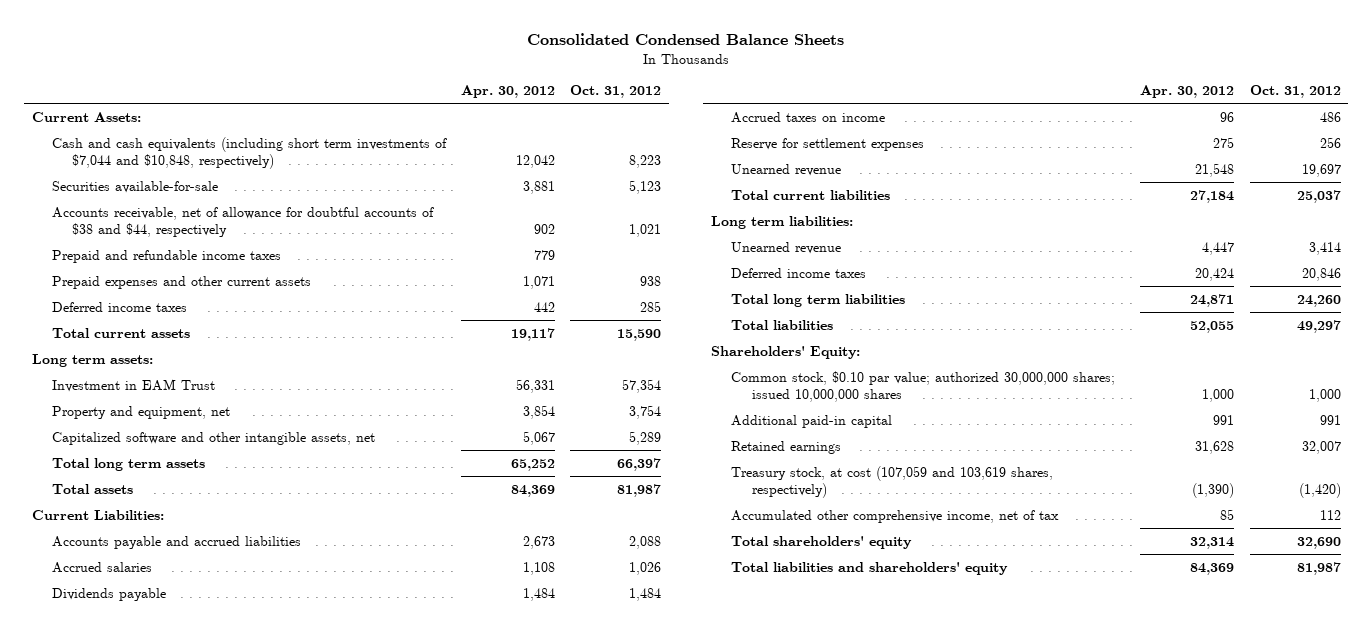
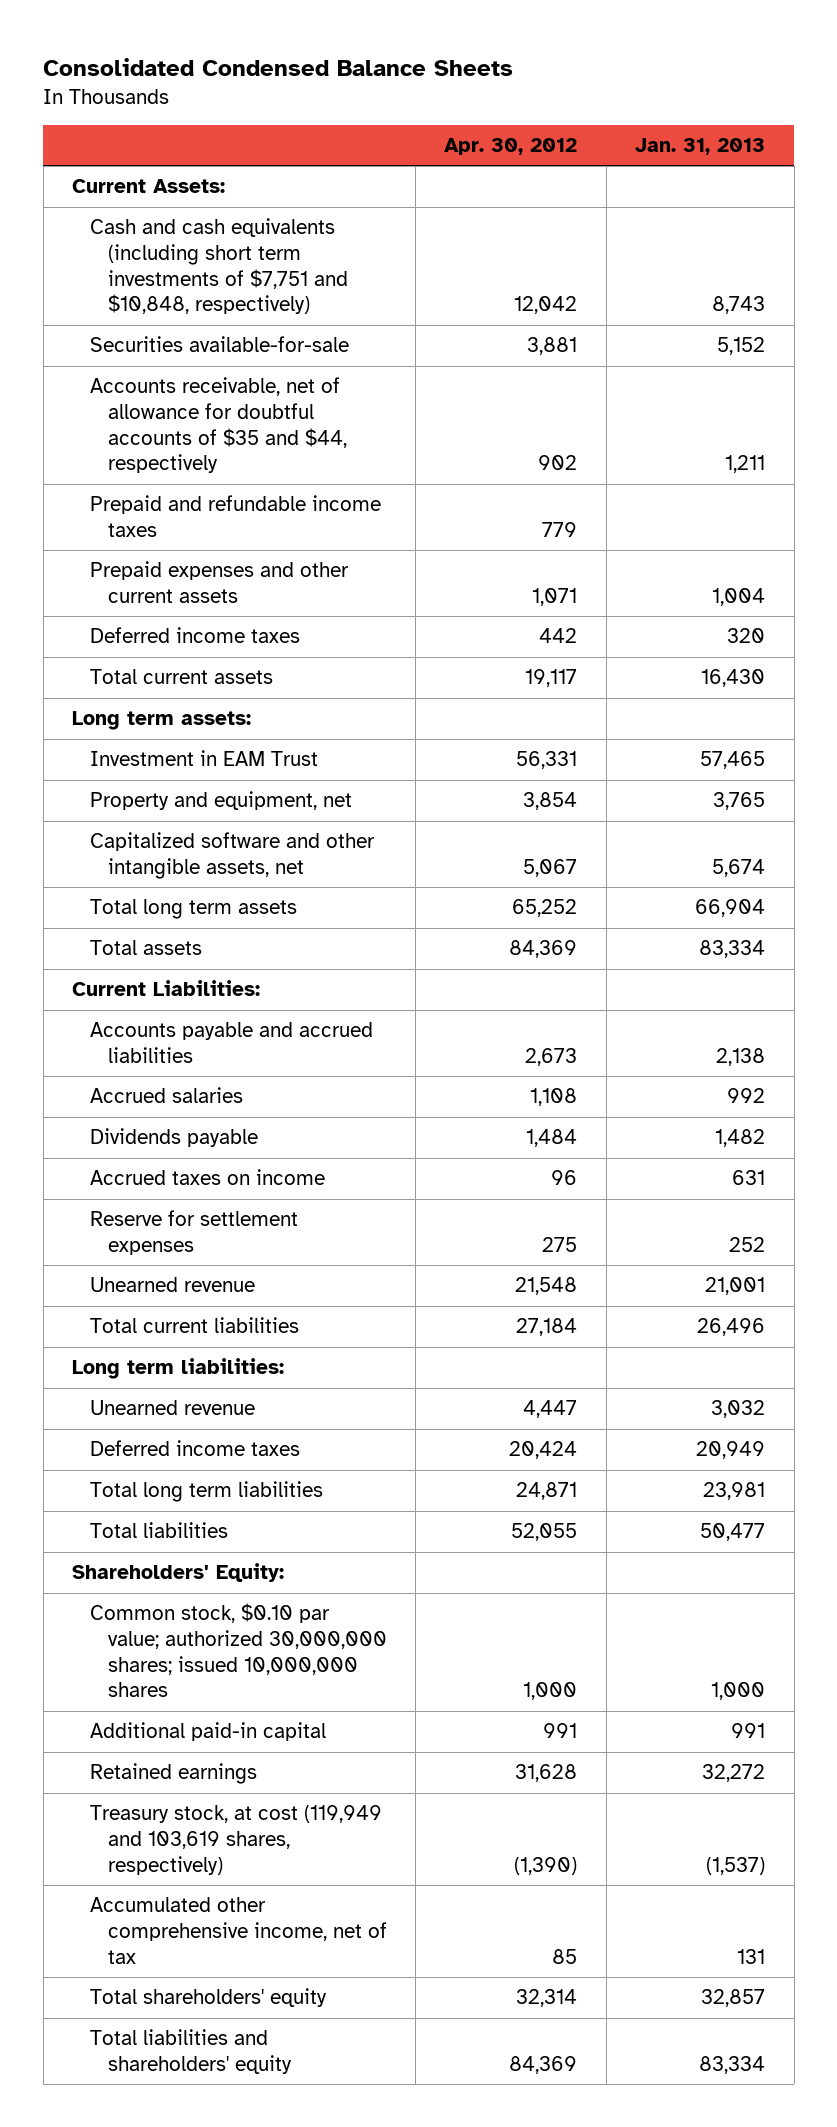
- | Apr. 30, 2012 | Oct. 31, 2012
+ | Apr. 30, 2012 | Jan. 31, 2013
- Cash and cash equivalents (including short term investments of $7,044 and $10,848, respectively) | 12,042 | 8,223
+ Cash and cash equivalents (including short term investments of $7,751 and $10,848, respectively) | 12,042 | 8,743
- Accounts receivable, net of allowance for doubtful accounts of $38 and $44, respectively | 902 | 1,021
+ Accounts receivable, net of allowance for doubtful accounts of $35 and $44, respectively | 902 | 1,211
- Treasury stock, at cost (107,059 and 103,619 shares, respectively) | (1,390) | (1,420)
+ Treasury stock, at cost (119,949 and 103,619 shares, respectively) | (1,390) | (1,537)

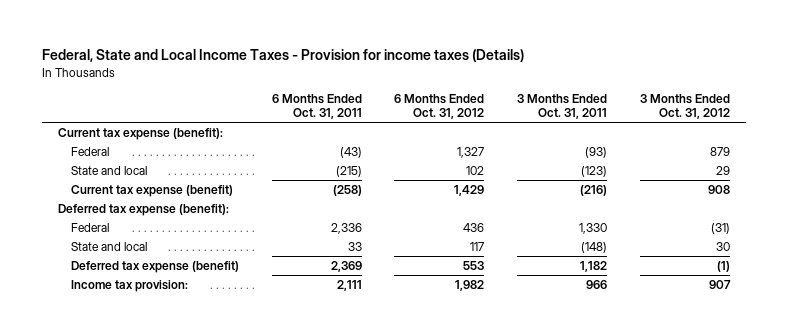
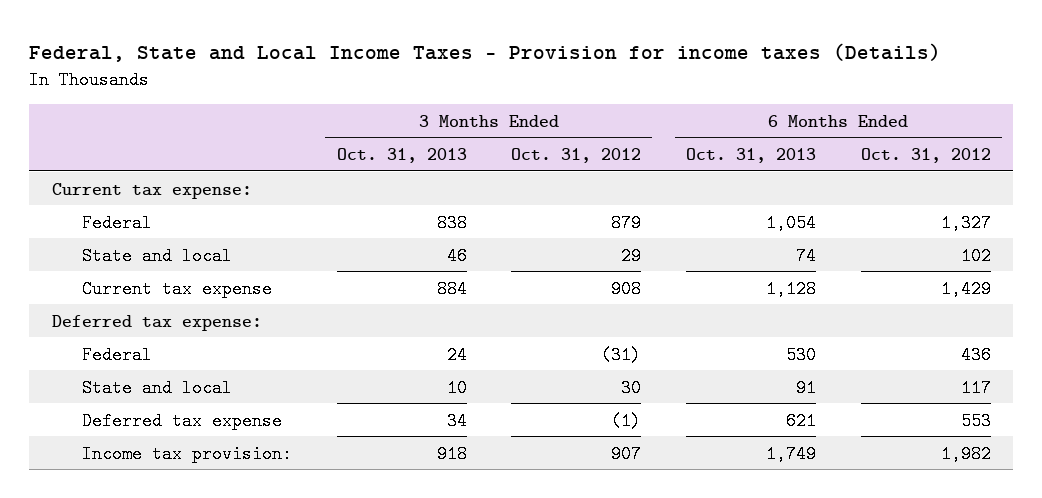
- | 6 Months Ended Oct. 31, 2011 | 6 Months Ended Oct. 31, 2012 | 3 Months Ended Oct. 31, 2011 | 3 Months Ended Oct. 31, 2012
+ | 3 Months Ended Oct. 31, 2013 | 3 Months Ended Oct. 31, 2012 | 6 Months Ended Oct. 31, 2013 | 6 Months Ended Oct. 31, 2012
- Current tax expense (benefit):
+ Current tax expense:
- Current tax expense (benefit) | (258) | 1,429 | (216) | 908
- Deferred tax expense (benefit):
+ Current tax expense | 884 | 908 | 1,128 | 1,429
+ Deferred tax expense:
- Deferred tax expense (benefit) | 2,369 | 553 | 1,182 | (1)
+ Deferred tax expense | 34 | (1) | 621 | 553

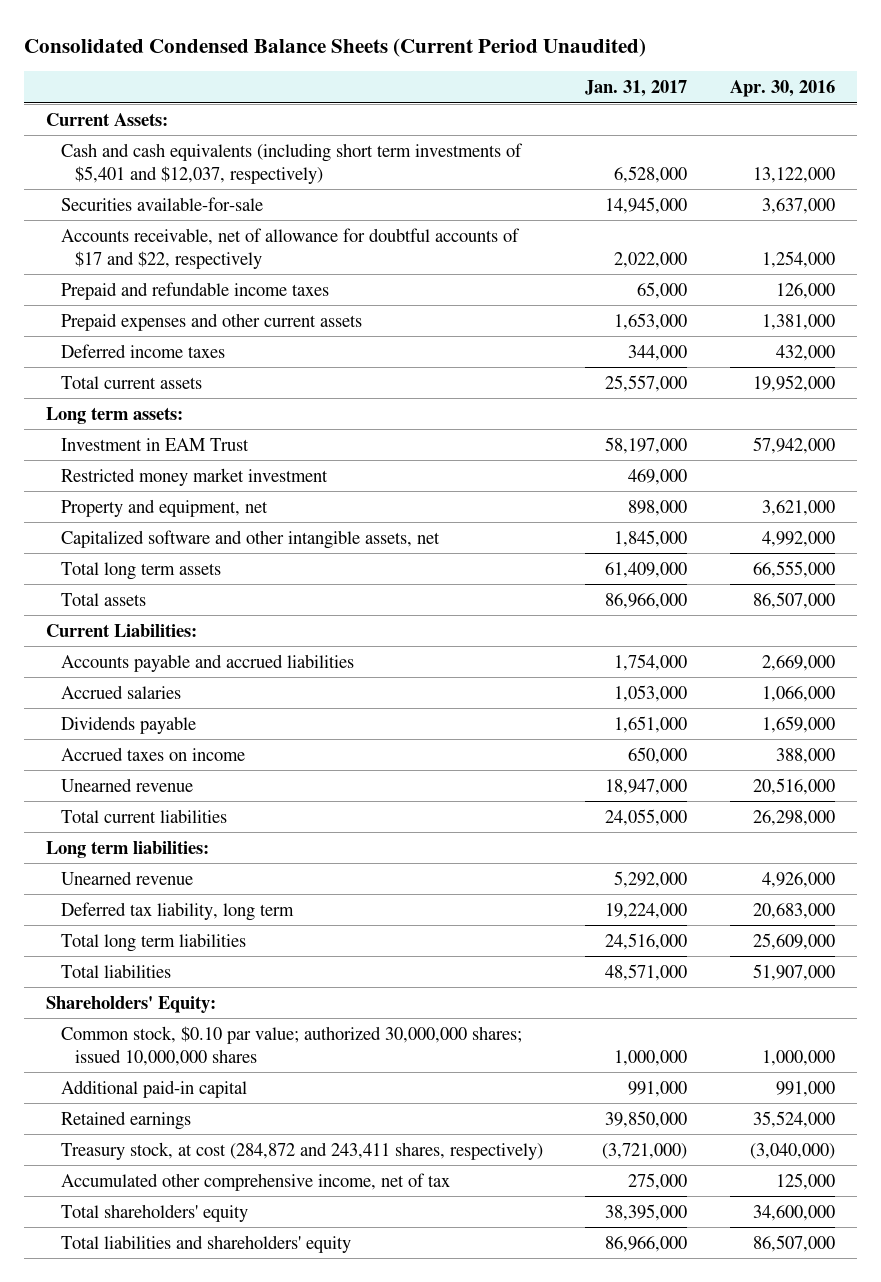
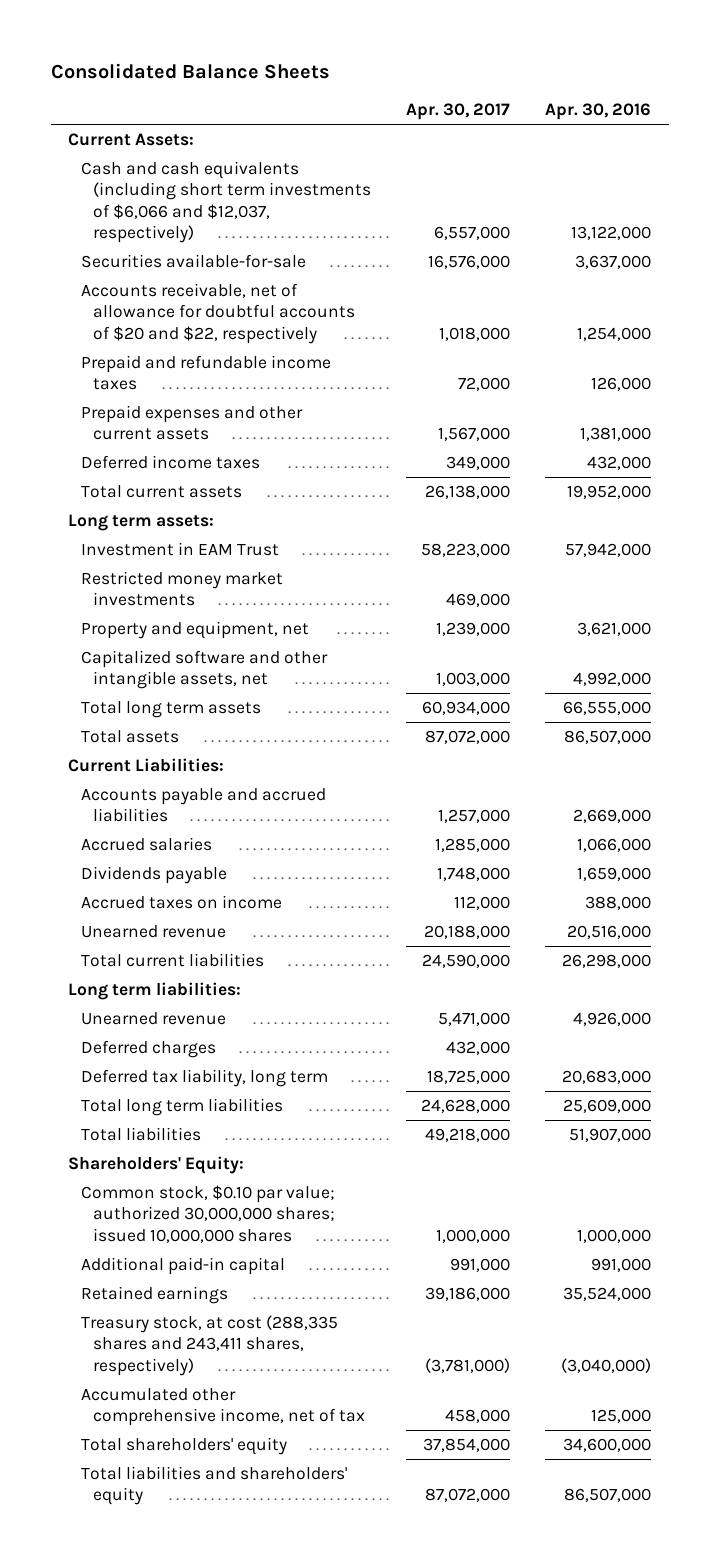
- Consolidated Condensed Balance Sheets (Current Period Unaudited)
+ Consolidated Balance Sheets
- | Jan. 31, 2017 | Apr. 30, 2016
+ | Apr. 30, 2017 | Apr. 30, 2016
- Cash and cash equivalents (including short term investments of $5,401 and $12,037, respectively) | 6,528,000 | 13,122,000
+ Cash and cash equivalents (including short term investments of $6,066 and $12,037, respectively) | 6,557,000 | 13,122,000
- Accounts receivable, net of allowance for doubtful accounts of $17 and $22, respectively | 2,022,000 | 1,254,000
+ Accounts receivable, net of allowance for doubtful accounts of $20 and $22, respectively | 1,018,000 | 1,254,000
- Restricted money market investment | 469,000 |
+ Restricted money market investments | 469,000 |
+ Deferred charges | 432,000 |
- Treasury stock, at cost (284,872 and 243,411 shares, respectively) | (3,721,000) | (3,040,000)
+ Treasury stock, at cost (288,335 shares and 243,411 shares, respectively) | (3,781,000) | (3,040,000)

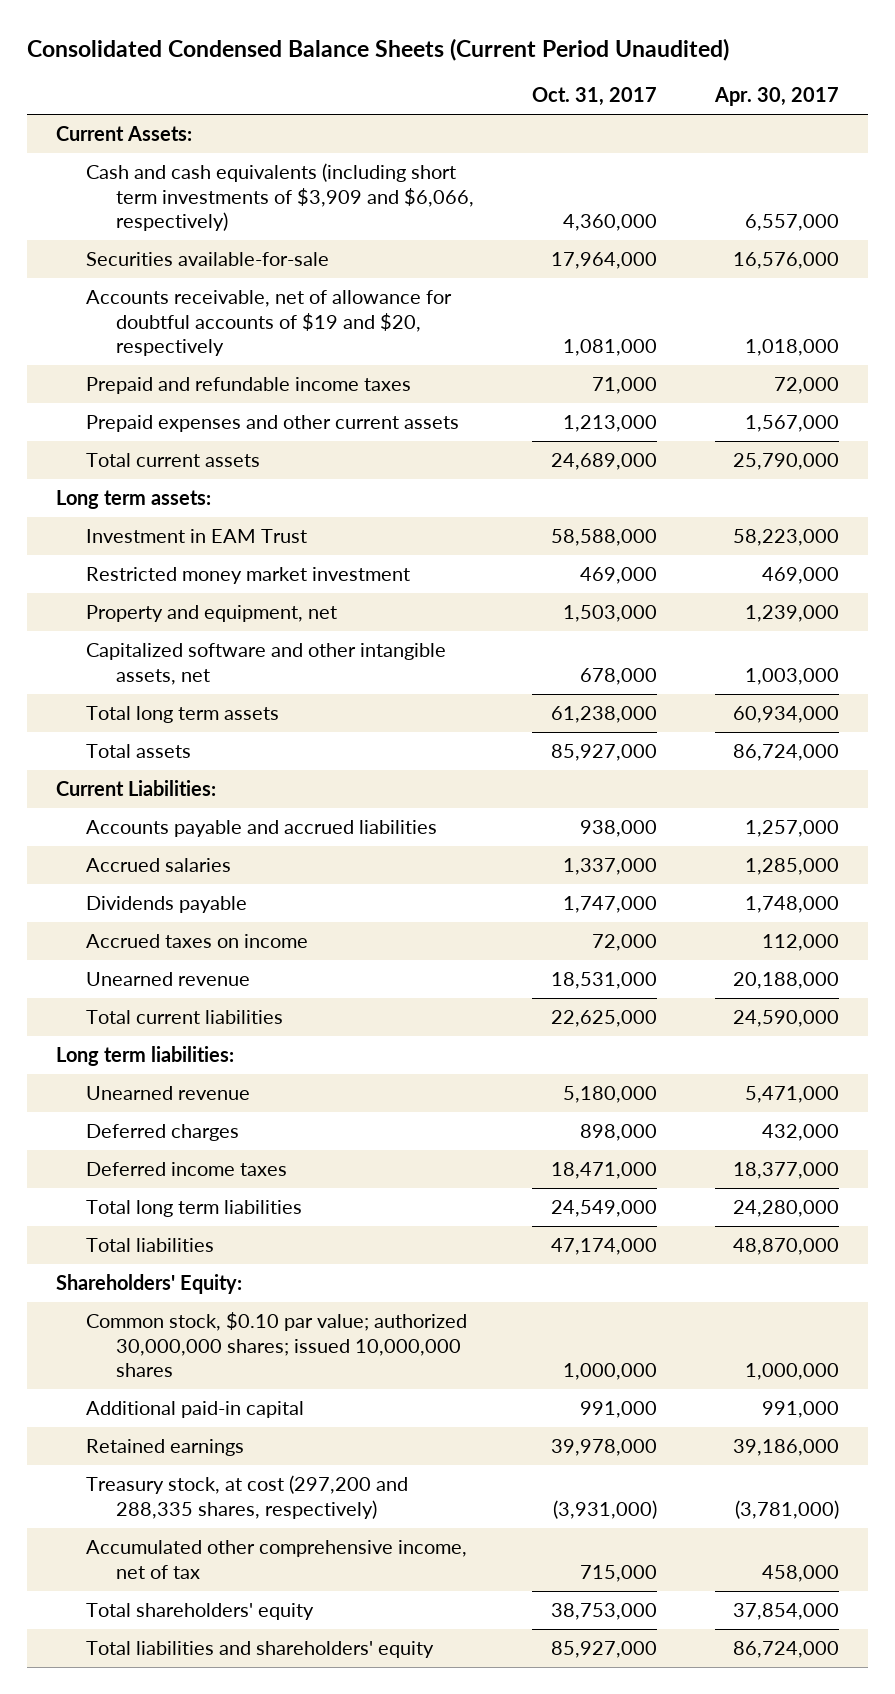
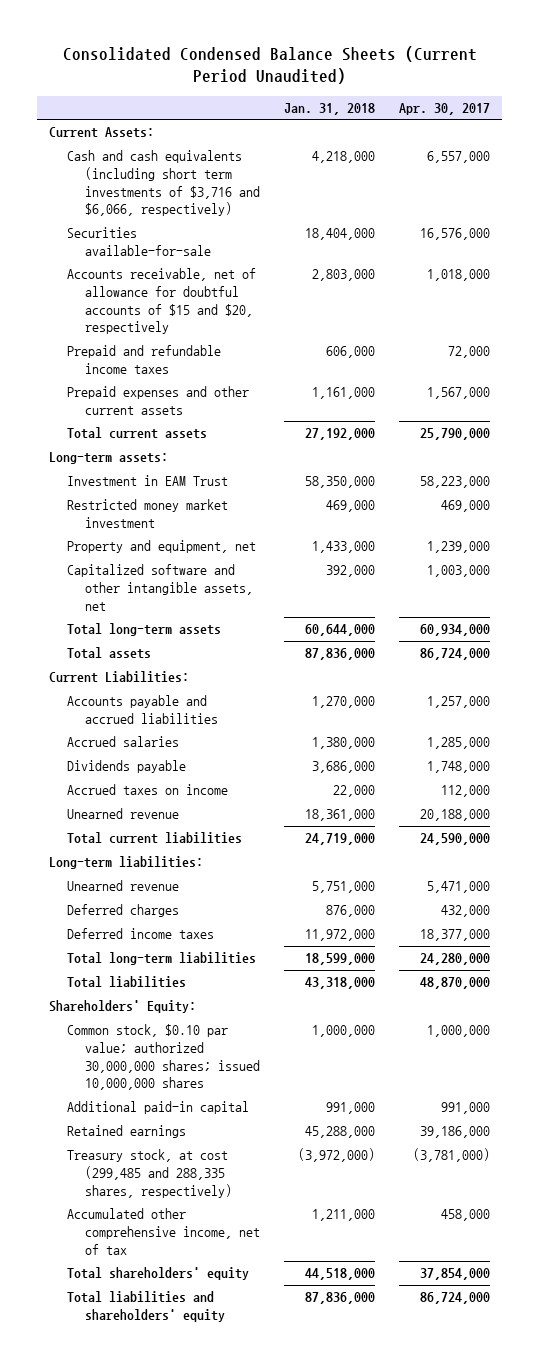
- | Oct. 31, 2017 | Apr. 30, 2017
+ | Jan. 31, 2018 | Apr. 30, 2017
- Cash and cash equivalents (including short term investments of $3,909 and $6,066, respectively) | 4,360,000 | 6,557,000
+ Cash and cash equivalents (including short term investments of $3,716 and $6,066, respectively) | 4,218,000 | 6,557,000
- Accounts receivable, net of allowance for doubtful accounts of $19 and $20, respectively | 1,081,000 | 1,018,000
+ Accounts receivable, net of allowance for doubtful accounts of $15 and $20, respectively | 2,803,000 | 1,018,000
- Long term assets:
+ Long-term assets:
- Total long term assets | 61,238,000 | 60,934,000
+ Total long-term assets | 60,644,000 | 60,934,000
- Long term liabilities:
+ Long-term liabilities:
- Total long term liabilities | 24,549,000 | 24,280,000
+ Total long-term liabilities | 18,599,000 | 24,280,000
- Treasury stock, at cost (297,200 and 288,335 shares, respectively) | (3,931,000) | (3,781,000)
+ Treasury stock, at cost (299,485 and 288,335 shares, respectively) | (3,972,000) | (3,781,000)

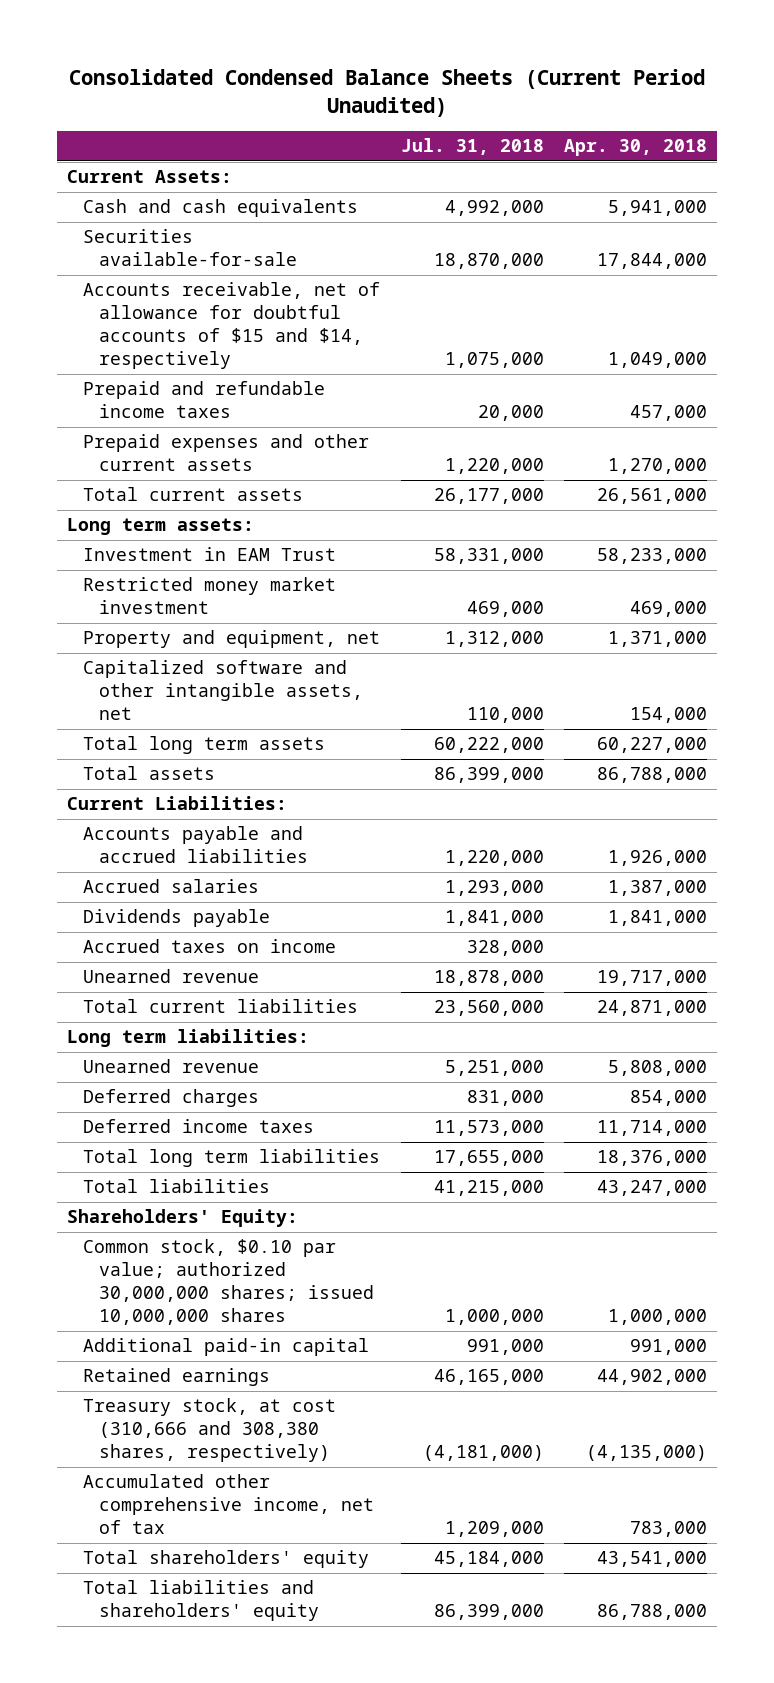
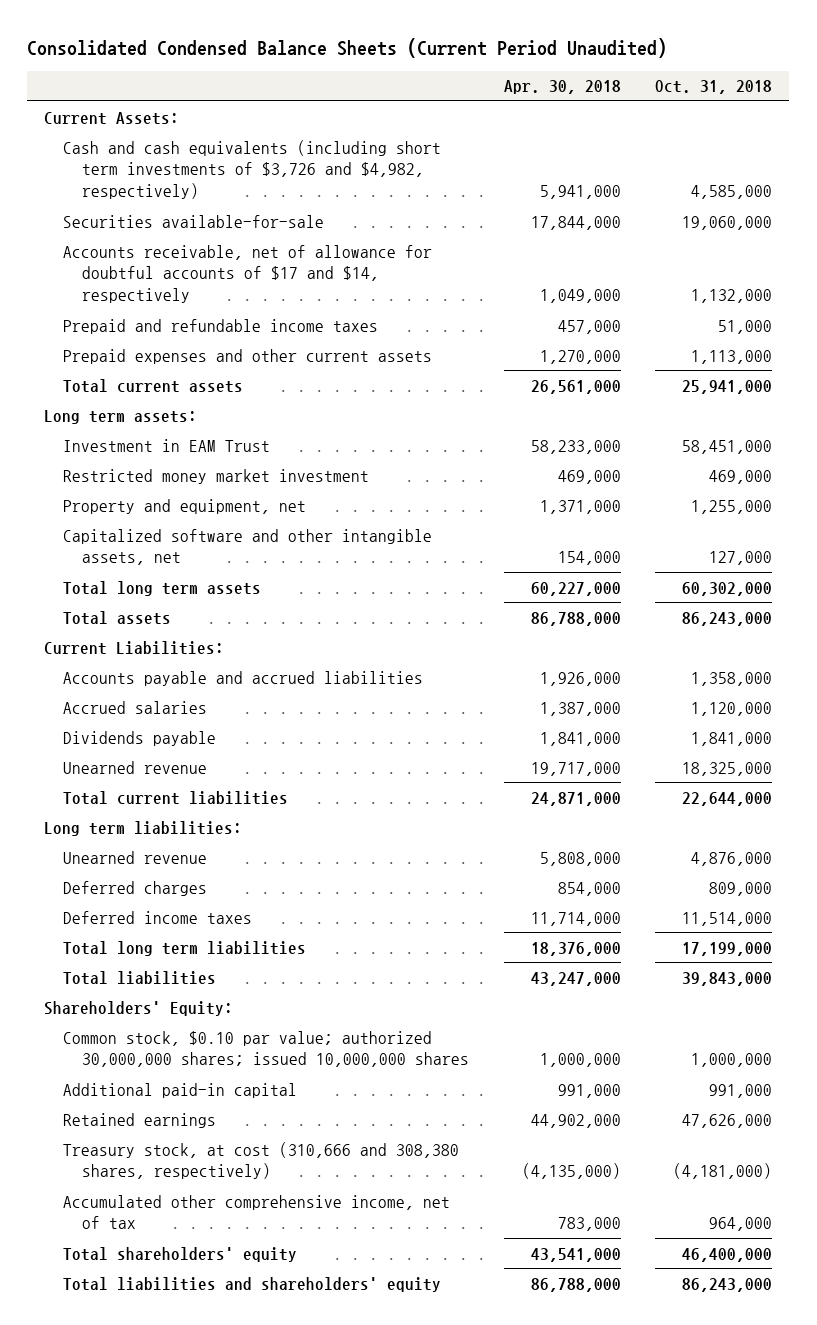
- | Jul. 31, 2018 | Apr. 30, 2018
+ | Apr. 30, 2018 | Oct. 31, 2018
- Cash and cash equivalents | 4,992,000 | 5,941,000
+ Cash and cash equivalents (including short term investments of $3,726 and $4,982, respectively) | 5,941,000 | 4,585,000
- Accounts receivable, net of allowance for doubtful accounts of $15 and $14, respectively | 1,075,000 | 1,049,000
+ Accounts receivable, net of allowance for doubtful accounts of $17 and $14, respectively | 1,049,000 | 1,132,000
- Accrued taxes on income | 328,000 |

